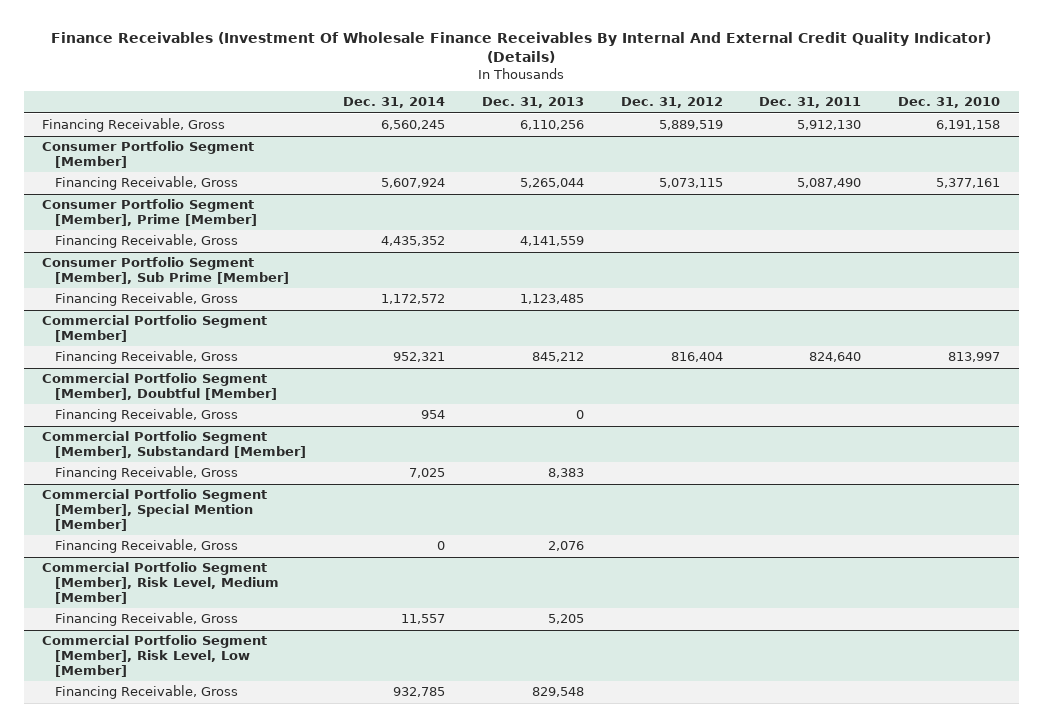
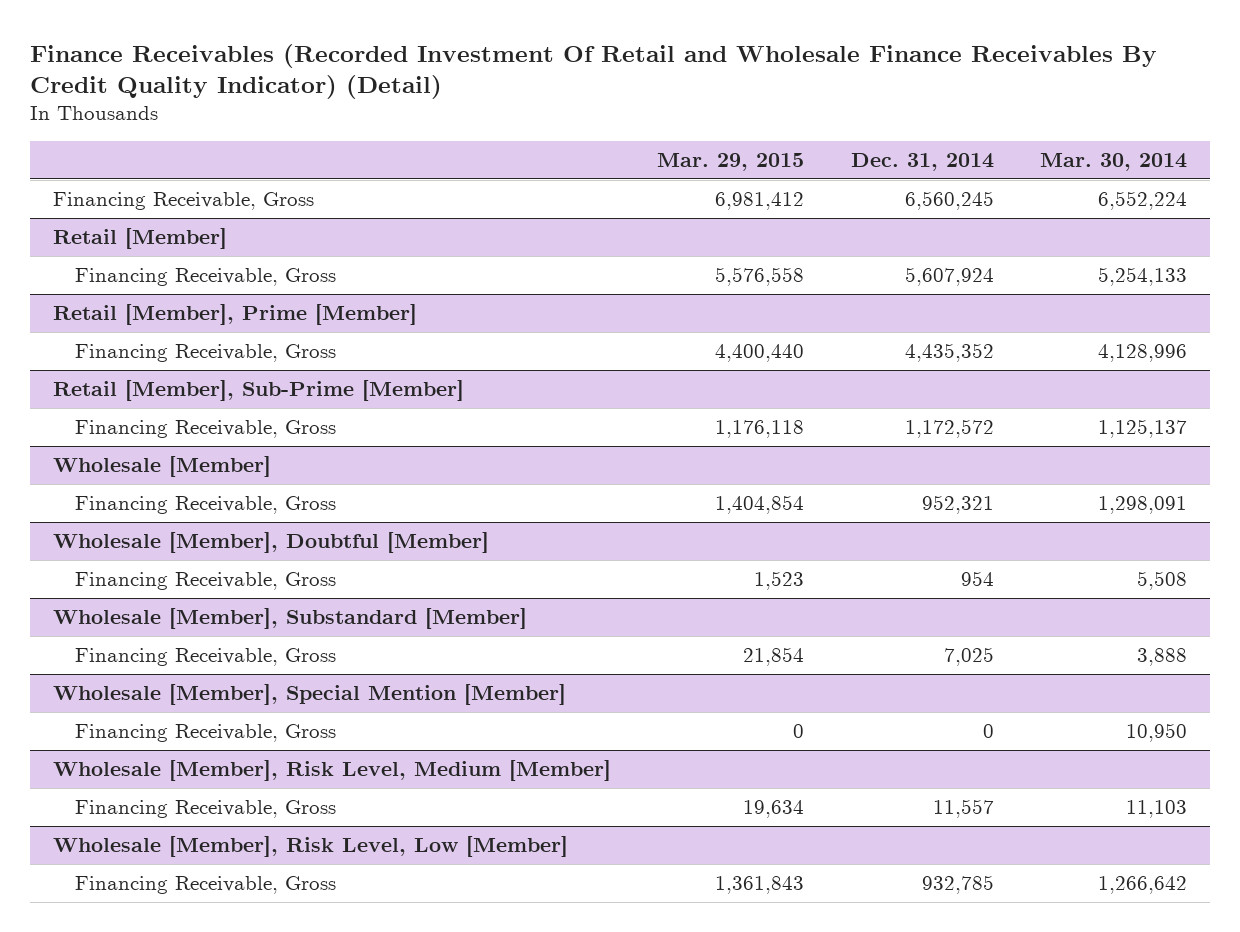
- Finance Receivables (Investment Of Wholesale Finance Receivables By Internal And External Credit Quality Indicator) (Details)
+ Finance Receivables (Recorded Investment Of Retail and Wholesale Finance Receivables By Credit Quality Indicator) (Detail)
- | Dec. 31, 2014 | Dec. 31, 2013 | Dec. 31, 2012 | Dec. 31, 2011 | Dec. 31, 2010
+ | Mar. 29, 2015 | Dec. 31, 2014 | Mar. 30, 2014
- Consumer Portfolio Segment [Member]
+ Retail [Member]
- Consumer Portfolio Segment [Member], Prime [Member]
+ Retail [Member], Prime [Member]
- Consumer Portfolio Segment [Member], Sub Prime [Member]
+ Retail [Member], Sub-Prime [Member]
- Commercial Portfolio Segment [Member]
+ Wholesale [Member]
- Commercial Portfolio Segment [Member], Doubtful [Member]
+ Wholesale [Member], Doubtful [Member]
- Commercial Portfolio Segment [Member], Substandard [Member]
+ Wholesale [Member], Substandard [Member]
- Commercial Portfolio Segment [Member], Special Mention [Member]
+ Wholesale [Member], Special Mention [Member]
- Commercial Portfolio Segment [Member], Risk Level, Medium [Member]
+ Wholesale [Member], Risk Level, Medium [Member]
- Commercial Portfolio Segment [Member], Risk Level, Low [Member]
+ Wholesale [Member], Risk Level, Low [Member]

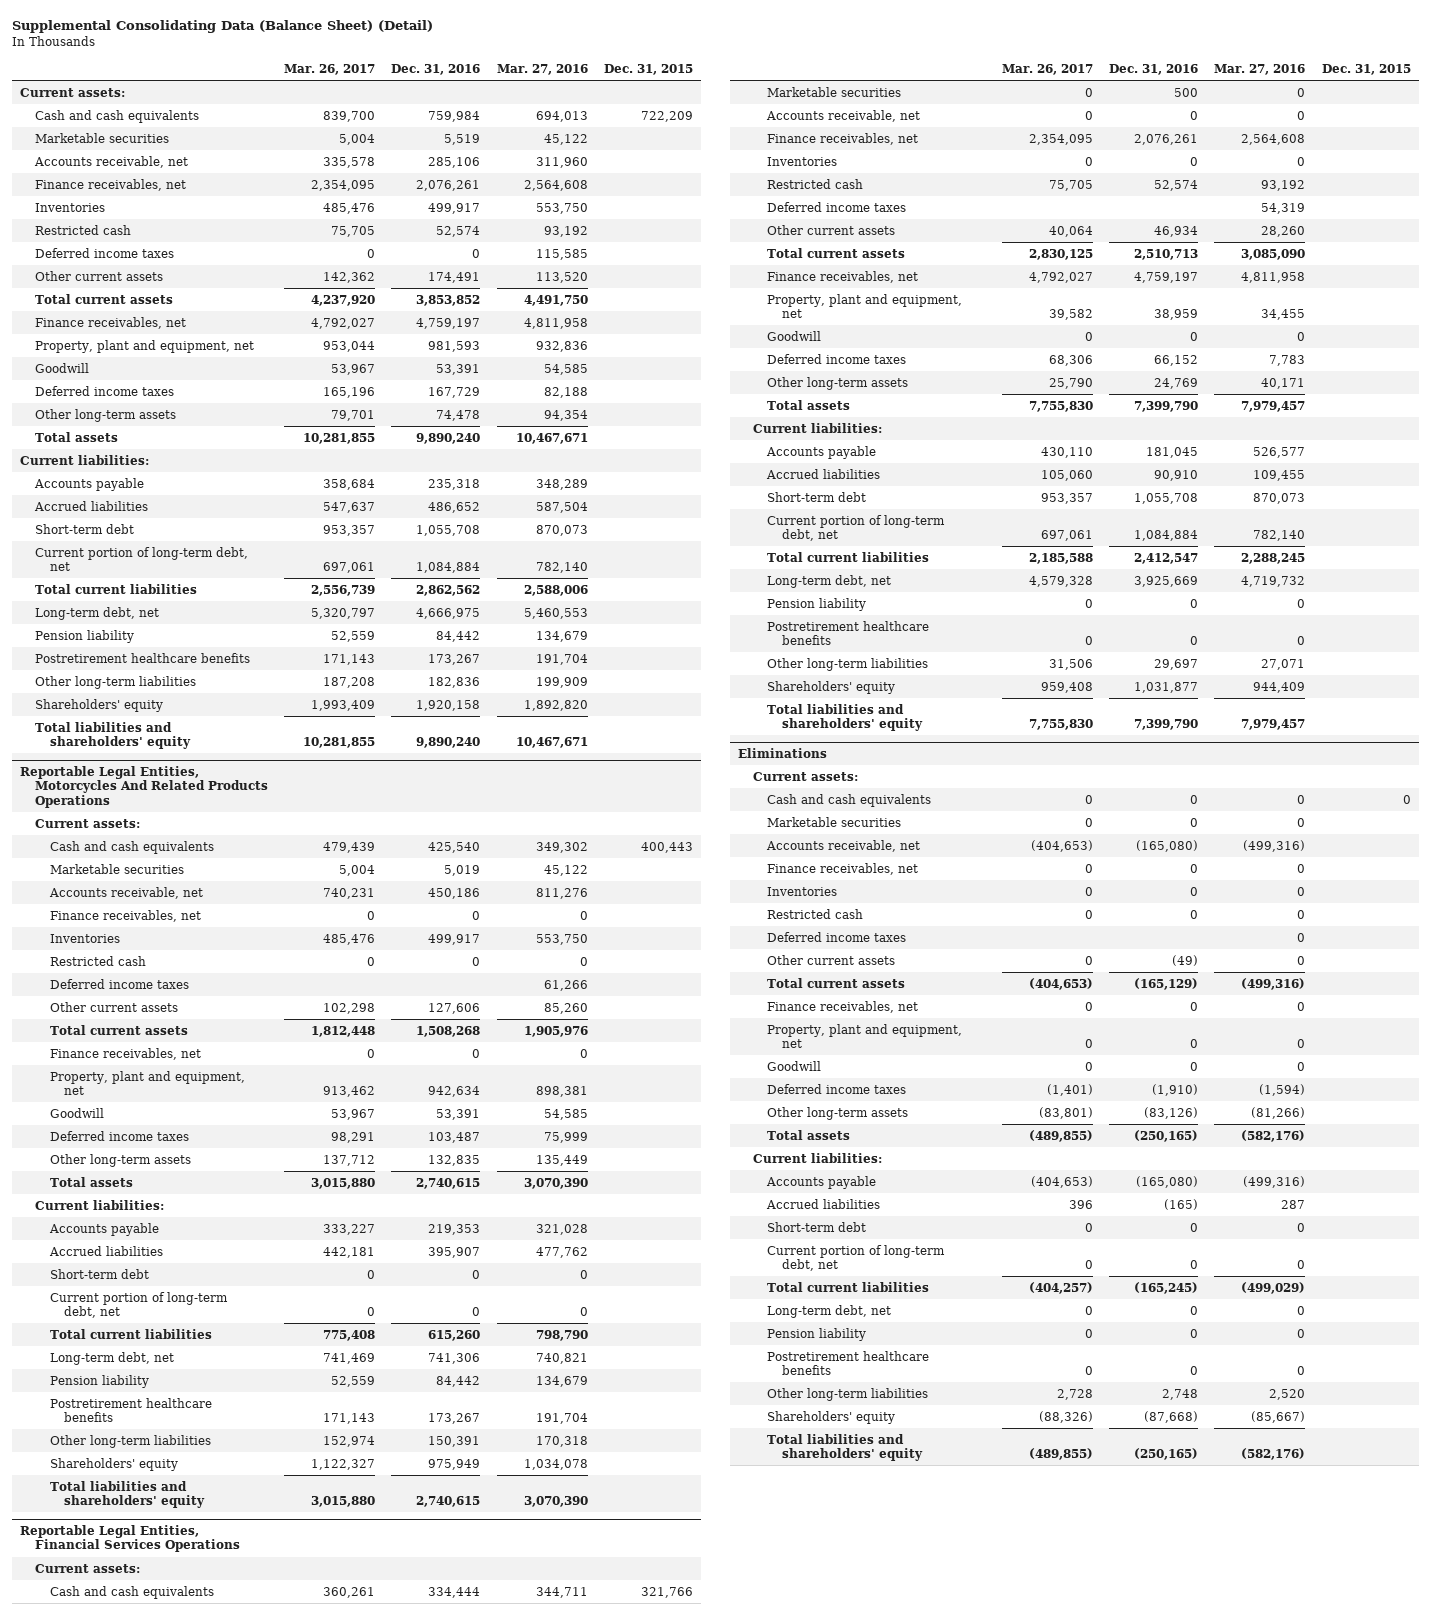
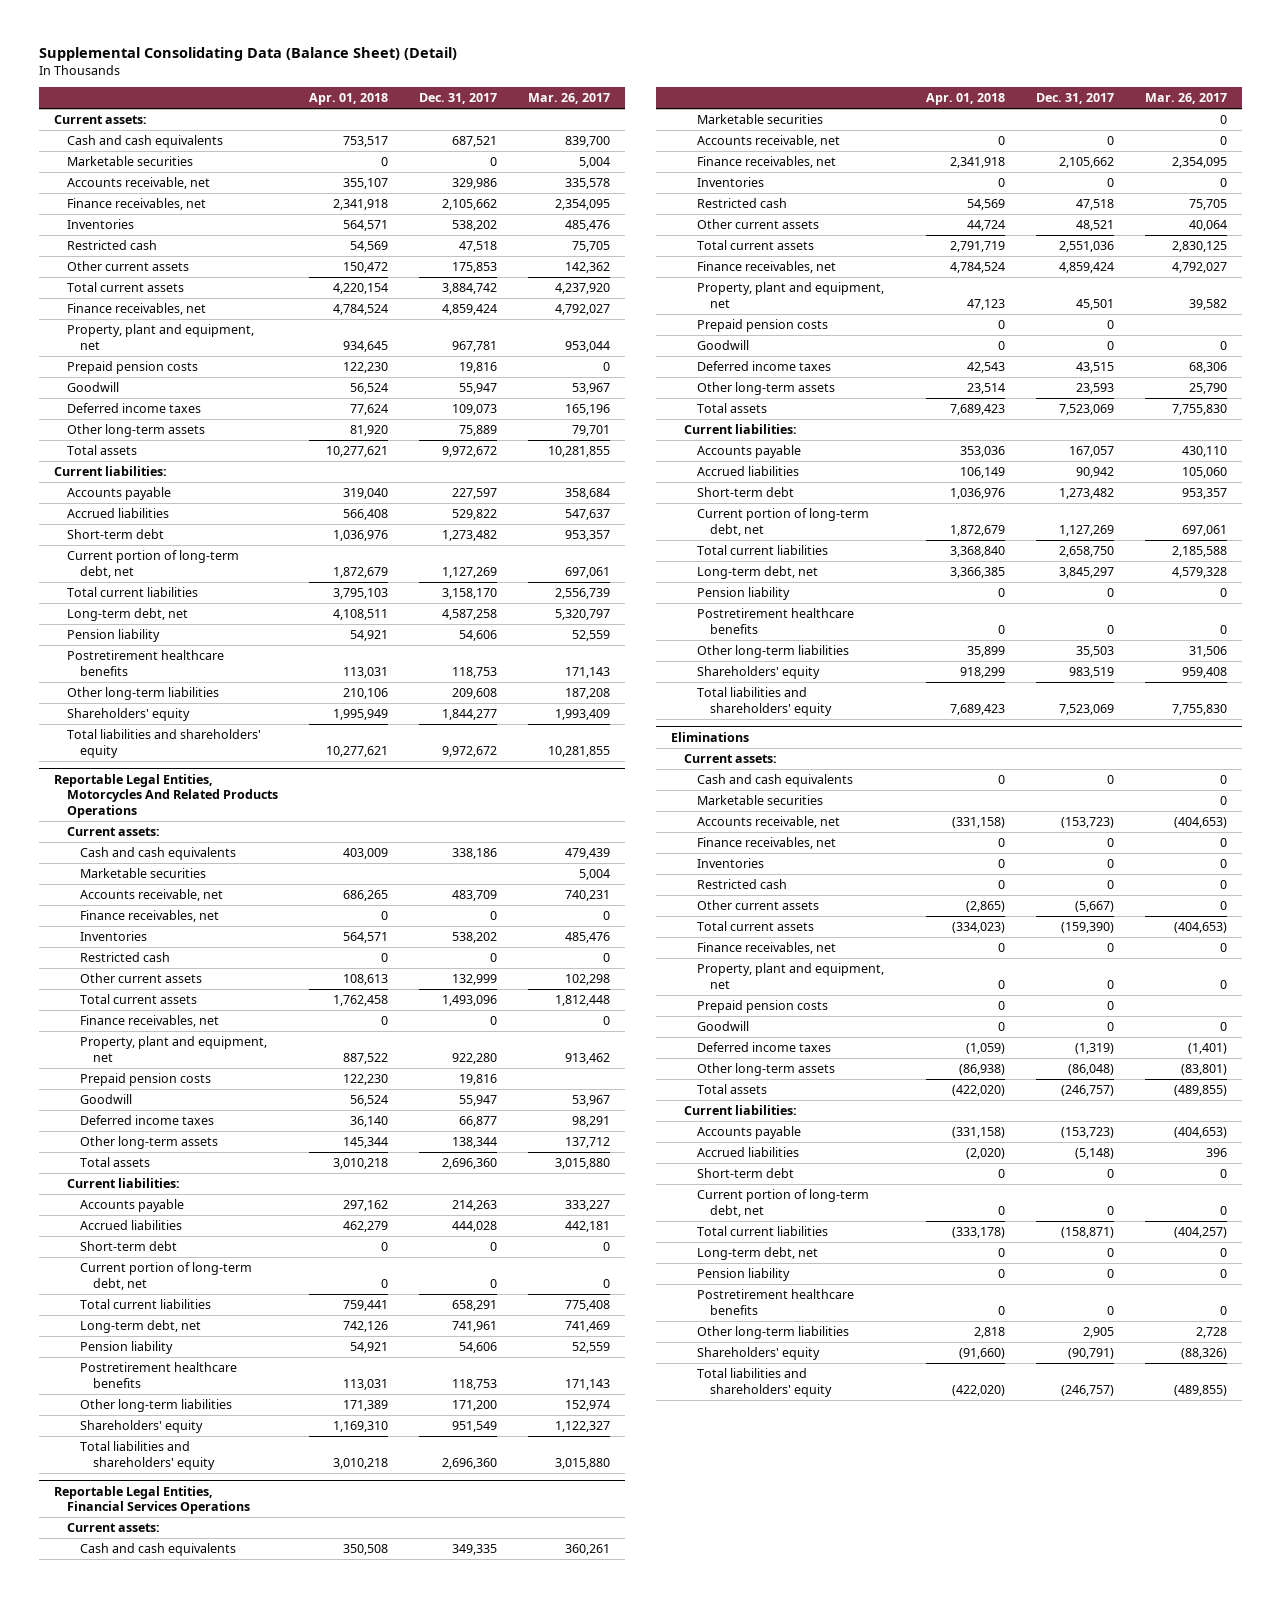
- | Mar. 26, 2017 | Dec. 31, 2016 | Mar. 27, 2016 | Dec. 31, 2015
+ | Apr. 01, 2018 | Dec. 31, 2017 | Mar. 26, 2017
- Deferred income taxes | 0 | 0 | 115,585 |
+ Prepaid pension costs | 122,230 | 19,816 | 0
@ Reportable Legal Entities, Motorcycles And Related Products Operations
- Deferred income taxes | | | 61,266 |
+ Prepaid pension costs | 122,230 | 19,816 |
@ Reportable Legal Entities, Financial Services Operations
- Deferred income taxes | | | 54,319 |
+ Prepaid pension costs | 0 | 0 |
@ Eliminations
- Deferred income taxes | | | 0 |
+ Prepaid pension costs | 0 | 0 |

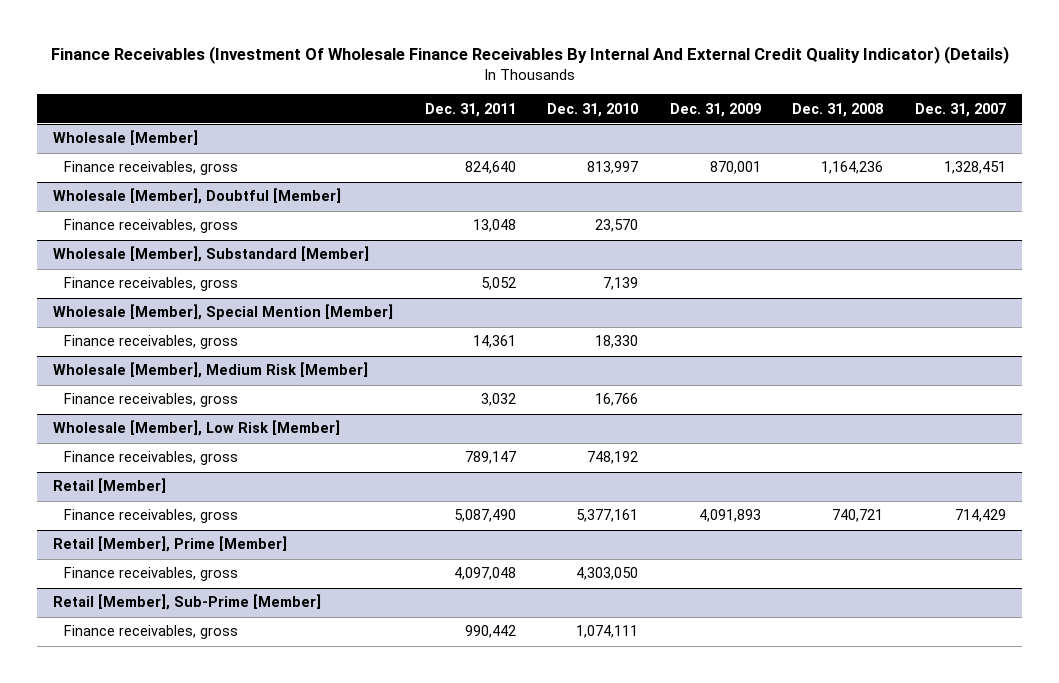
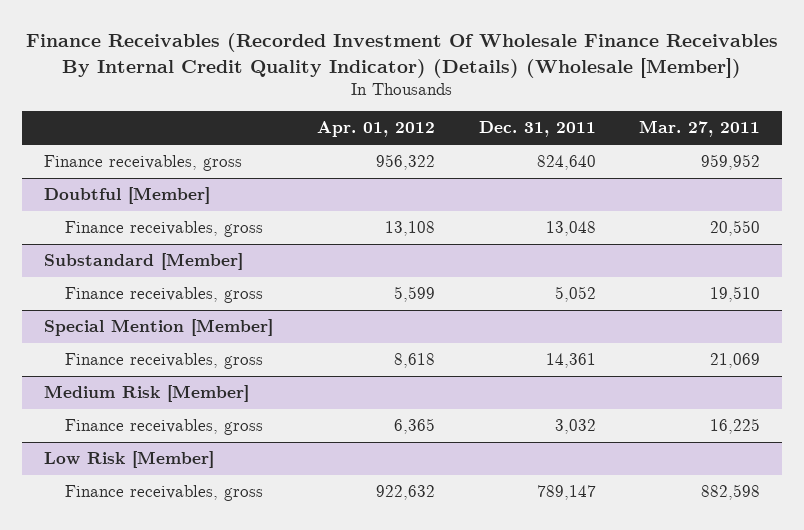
- Finance Receivables (Investment Of Wholesale Finance Receivables By Internal And External Credit Quality Indicator) (Details)
+ Finance Receivables (Recorded Investment Of Wholesale Finance Receivables By Internal Credit Quality Indicator) (Details) (Wholesale [Member])
- | Dec. 31, 2011 | Dec. 31, 2010 | Dec. 31, 2009 | Dec. 31, 2008 | Dec. 31, 2007
+ | Apr. 01, 2012 | Dec. 31, 2011 | Mar. 27, 2011
- Wholesale [Member]
- Wholesale [Member], Doubtful [Member]
+ Doubtful [Member]
- Wholesale [Member], Substandard [Member]
+ Substandard [Member]
- Wholesale [Member], Special Mention [Member]
+ Special Mention [Member]
- Wholesale [Member], Medium Risk [Member]
+ Medium Risk [Member]
- Wholesale [Member], Low Risk [Member]
+ Low Risk [Member]
- Retail [Member]
- Finance receivables, gross | 5,087,490 | 5,377,161 | 4,091,893 | 740,721 | 714,429
- Retail [Member], Prime [Member]
- Finance receivables, gross | 4,097,048 | 4,303,050 | | |
- Retail [Member], Sub-Prime [Member]
- Finance receivables, gross | 990,442 | 1,074,111 | | |

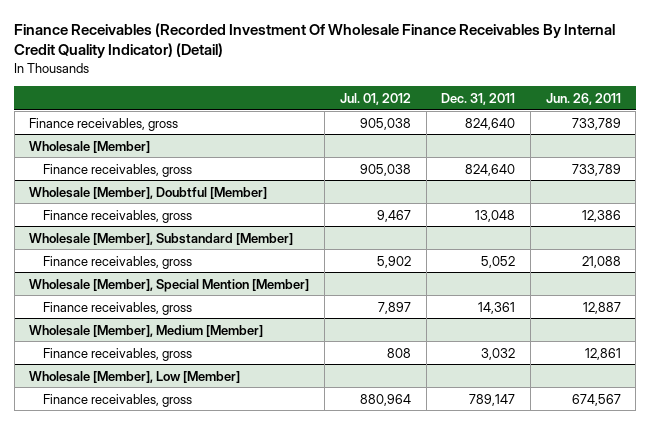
- Finance Receivables (Recorded Investment Of Wholesale Finance Receivables By Internal Credit Quality Indicator) (Details) (Wholesale [Member])
+ Finance Receivables (Recorded Investment Of Wholesale Finance Receivables By Internal Credit Quality Indicator) (Detail)
- | Apr. 01, 2012 | Dec. 31, 2011 | Mar. 27, 2011
+ | Jul. 01, 2012 | Dec. 31, 2011 | Jun. 26, 2011
- Doubtful [Member]
+ Wholesale [Member]
+ Finance receivables, gross | 905,038 | 824,640 | 733,789
+ Wholesale [Member], Doubtful [Member]
- Substandard [Member]
+ Wholesale [Member], Substandard [Member]
- Special Mention [Member]
+ Wholesale [Member], Special Mention [Member]
- Medium Risk [Member]
+ Wholesale [Member], Medium [Member]
- Low Risk [Member]
+ Wholesale [Member], Low [Member]

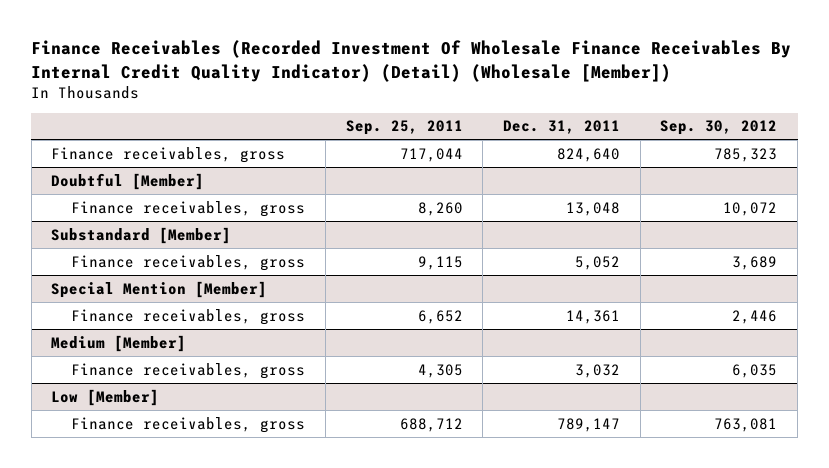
- Finance Receivables (Recorded Investment Of Wholesale Finance Receivables By Internal Credit Quality Indicator) (Detail)
+ Finance Receivables (Recorded Investment Of Wholesale Finance Receivables By Internal Credit Quality Indicator) (Detail) (Wholesale [Member])
- | Jul. 01, 2012 | Dec. 31, 2011 | Jun. 26, 2011
+ | Sep. 25, 2011 | Dec. 31, 2011 | Sep. 30, 2012
- Wholesale [Member]
- Finance receivables, gross | 905,038 | 824,640 | 733,789
- Wholesale [Member], Doubtful [Member]
+ Doubtful [Member]
- Wholesale [Member], Substandard [Member]
+ Substandard [Member]
- Wholesale [Member], Special Mention [Member]
+ Special Mention [Member]
- Wholesale [Member], Medium [Member]
+ Medium [Member]
- Wholesale [Member], Low [Member]
+ Low [Member]

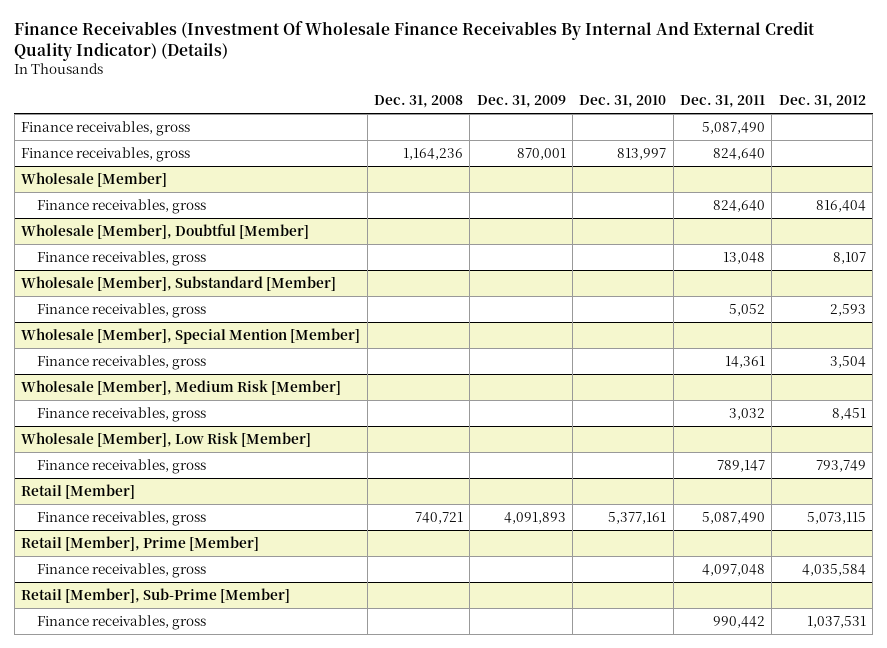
- Finance Receivables (Recorded Investment Of Wholesale Finance Receivables By Internal Credit Quality Indicator) (Detail) (Wholesale [Member])
+ Finance Receivables (Investment Of Wholesale Finance Receivables By Internal And External Credit Quality Indicator) (Details)
- | Sep. 25, 2011 | Dec. 31, 2011 | Sep. 30, 2012
+ | Dec. 31, 2008 | Dec. 31, 2009 | Dec. 31, 2010 | Dec. 31, 2011 | Dec. 31, 2012
+ Finance receivables, gross | | | | 5,087,490 |
- Doubtful [Member]
+ Wholesale [Member]
+ Finance receivables, gross | | | | 824,640 | 816,404
+ Wholesale [Member], Doubtful [Member]
- Substandard [Member]
+ Wholesale [Member], Substandard [Member]
- Special Mention [Member]
+ Wholesale [Member], Special Mention [Member]
- Medium [Member]
+ Wholesale [Member], Medium Risk [Member]
- Low [Member]
+ Wholesale [Member], Low Risk [Member]
+ Retail [Member]
+ Finance receivables, gross | 740,721 | 4,091,893 | 5,377,161 | 5,087,490 | 5,073,115
+ Retail [Member], Prime [Member]
+ Finance receivables, gross | | | | 4,097,048 | 4,035,584
+ Retail [Member], Sub-Prime [Member]
+ Finance receivables, gross | | | | 990,442 | 1,037,531

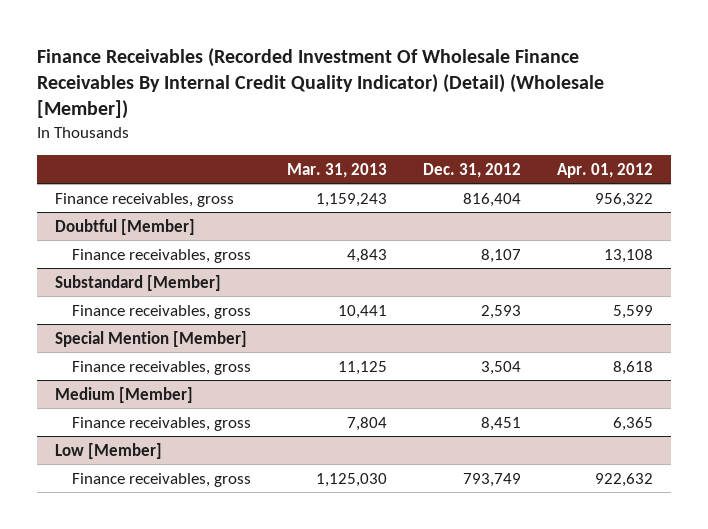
- Finance Receivables (Investment Of Wholesale Finance Receivables By Internal And External Credit Quality Indicator) (Details)
+ Finance Receivables (Recorded Investment Of Wholesale Finance Receivables By Internal Credit Quality Indicator) (Detail) (Wholesale [Member])
- | Dec. 31, 2008 | Dec. 31, 2009 | Dec. 31, 2010 | Dec. 31, 2011 | Dec. 31, 2012
+ | Mar. 31, 2013 | Dec. 31, 2012 | Apr. 01, 2012
- Finance receivables, gross | | | | 5,087,490 |
- Finance receivables, gross | 1,164,236 | 870,001 | 813,997 | 824,640 |
- Wholesale [Member]
- Wholesale [Member], Doubtful [Member]
+ Doubtful [Member]
- Wholesale [Member], Substandard [Member]
+ Substandard [Member]
- Wholesale [Member], Special Mention [Member]
+ Special Mention [Member]
- Wholesale [Member], Medium Risk [Member]
+ Medium [Member]
- Wholesale [Member], Low Risk [Member]
+ Low [Member]
- Retail [Member]
- Finance receivables, gross | 740,721 | 4,091,893 | 5,377,161 | 5,087,490 | 5,073,115
- Retail [Member], Prime [Member]
- Finance receivables, gross | | | | 4,097,048 | 4,035,584
- Retail [Member], Sub-Prime [Member]
- Finance receivables, gross | | | | 990,442 | 1,037,531

